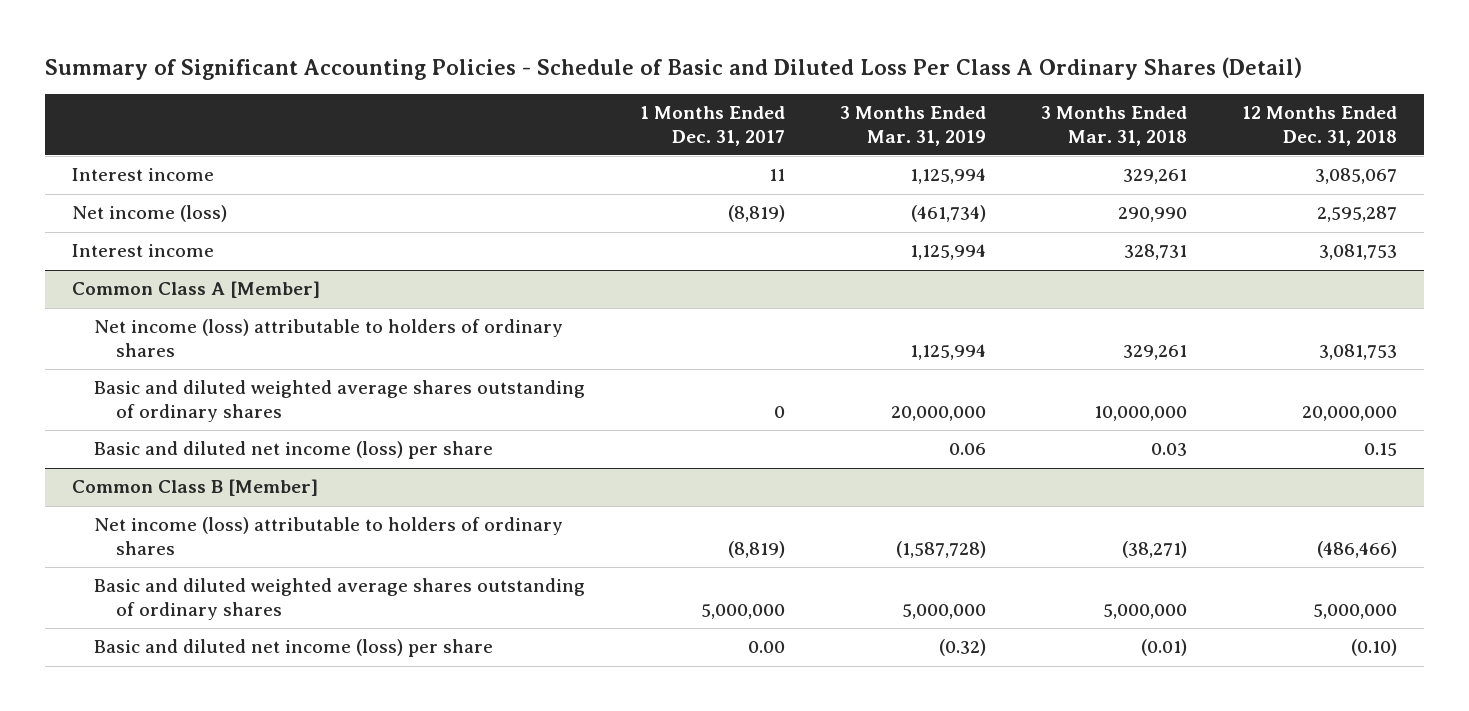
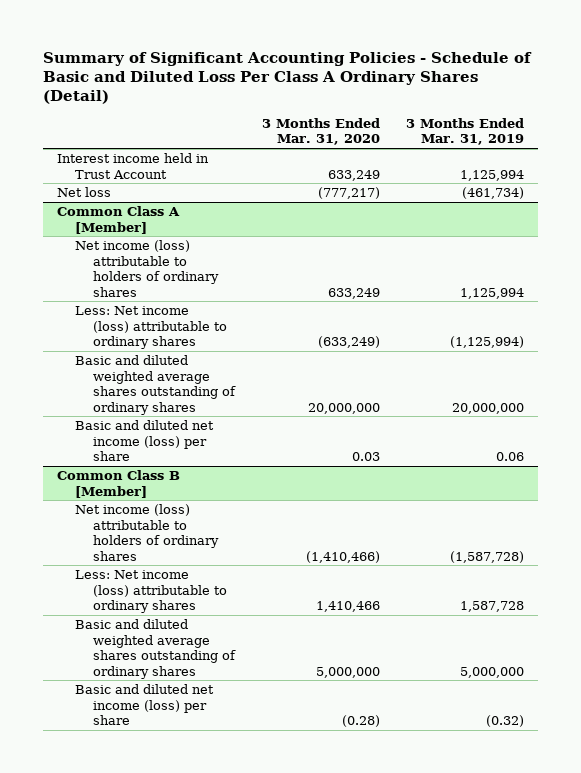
- | 1 Months Ended Dec. 31, 2017 | 3 Months Ended Mar. 31, 2019 | 3 Months Ended Mar. 31, 2018 | 12 Months Ended Dec. 31, 2018
+ | 3 Months Ended Mar. 31, 2020 | 3 Months Ended Mar. 31, 2019
- Interest income | 11 | 1,125,994 | 329,261 | 3,085,067
- Net income (loss) | (8,819) | (461,734) | 290,990 | 2,595,287
- Interest income | | 1,125,994 | 328,731 | 3,081,753
+ Interest income held in Trust Account | 633,249 | 1,125,994
+ Net loss | (777,217) | (461,734)
@ Common Class A [Member]
+ Less: Net income (loss) attributable to ordinary shares | (633,249) | (1,125,994)
@ Common Class B [Member]
+ Less: Net income (loss) attributable to ordinary shares | 1,410,466 | 1,587,728

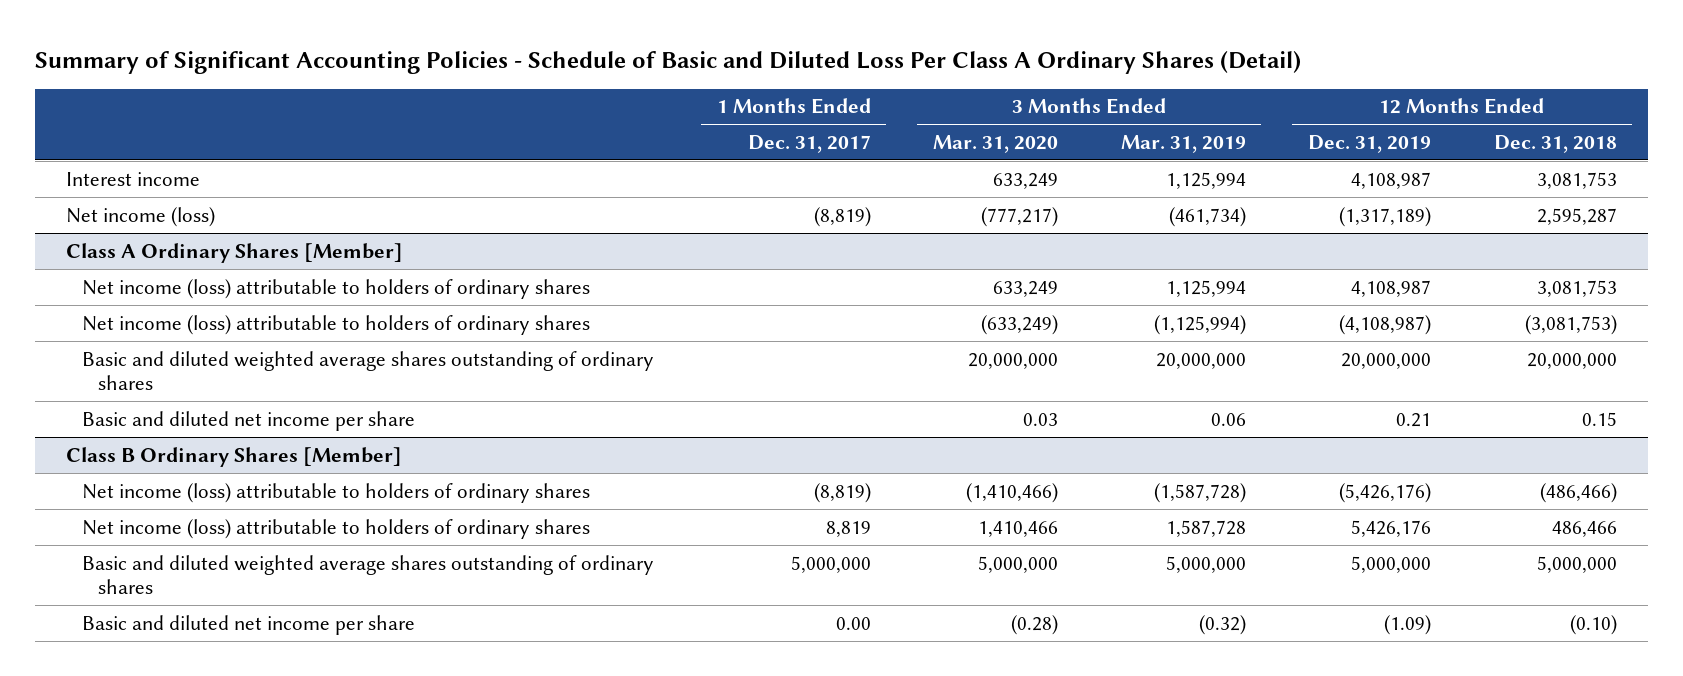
- | 3 Months Ended Mar. 31, 2020 | 3 Months Ended Mar. 31, 2019
+ | 1 Months Ended Dec. 31, 2017 | 3 Months Ended Mar. 31, 2020 | 3 Months Ended Mar. 31, 2019 | 12 Months Ended Dec. 31, 2019 | 12 Months Ended Dec. 31, 2018
- Interest income held in Trust Account | 633,249 | 1,125,994
- Net loss | (777,217) | (461,734)
- Common Class A [Member]
+ Interest income | | 633,249 | 1,125,994 | 4,108,987 | 3,081,753
+ Net income (loss) | (8,819) | (777,217) | (461,734) | (1,317,189) | 2,595,287
+ Class A Ordinary Shares [Member]
- Less: Net income (loss) attributable to ordinary shares | (633,249) | (1,125,994)
+ Net income (loss) attributable to holders of ordinary shares | | (633,249) | (1,125,994) | (4,108,987) | (3,081,753)
- Basic and diluted net income (loss) per share | 0.03 | 0.06
- Common Class B [Member]
+ Basic and diluted net income per share | | 0.03 | 0.06 | 0.21 | 0.15
+ Class B Ordinary Shares [Member]
- Less: Net income (loss) attributable to ordinary shares | 1,410,466 | 1,587,728
+ Net income (loss) attributable to holders of ordinary shares | 8,819 | 1,410,466 | 1,587,728 | 5,426,176 | 486,466
- Basic and diluted net income (loss) per share | (0.28) | (0.32)
+ Basic and diluted net income per share | 0.00 | (0.28) | (0.32) | (1.09) | (0.10)

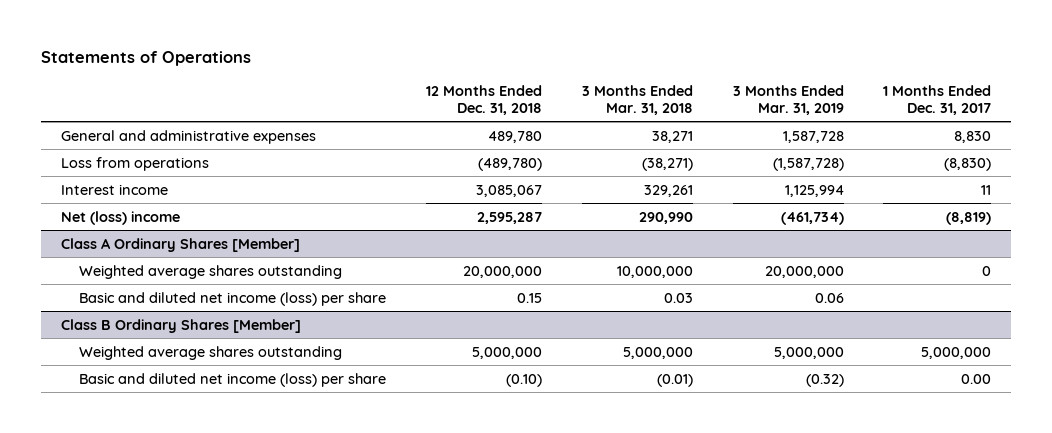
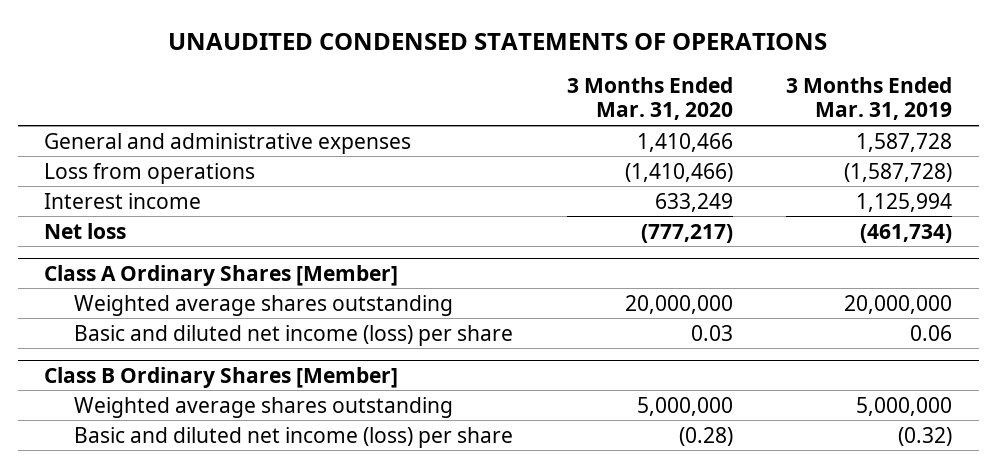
- Statements of Operations
+ UNAUDITED CONDENSED STATEMENTS OF OPERATIONS
- | 12 Months Ended Dec. 31, 2018 | 3 Months Ended Mar. 31, 2018 | 3 Months Ended Mar. 31, 2019 | 1 Months Ended Dec. 31, 2017
+ | 3 Months Ended Mar. 31, 2020 | 3 Months Ended Mar. 31, 2019
- Net (loss) income | 2,595,287 | 290,990 | (461,734) | (8,819)
+ Net loss | (777,217) | (461,734)

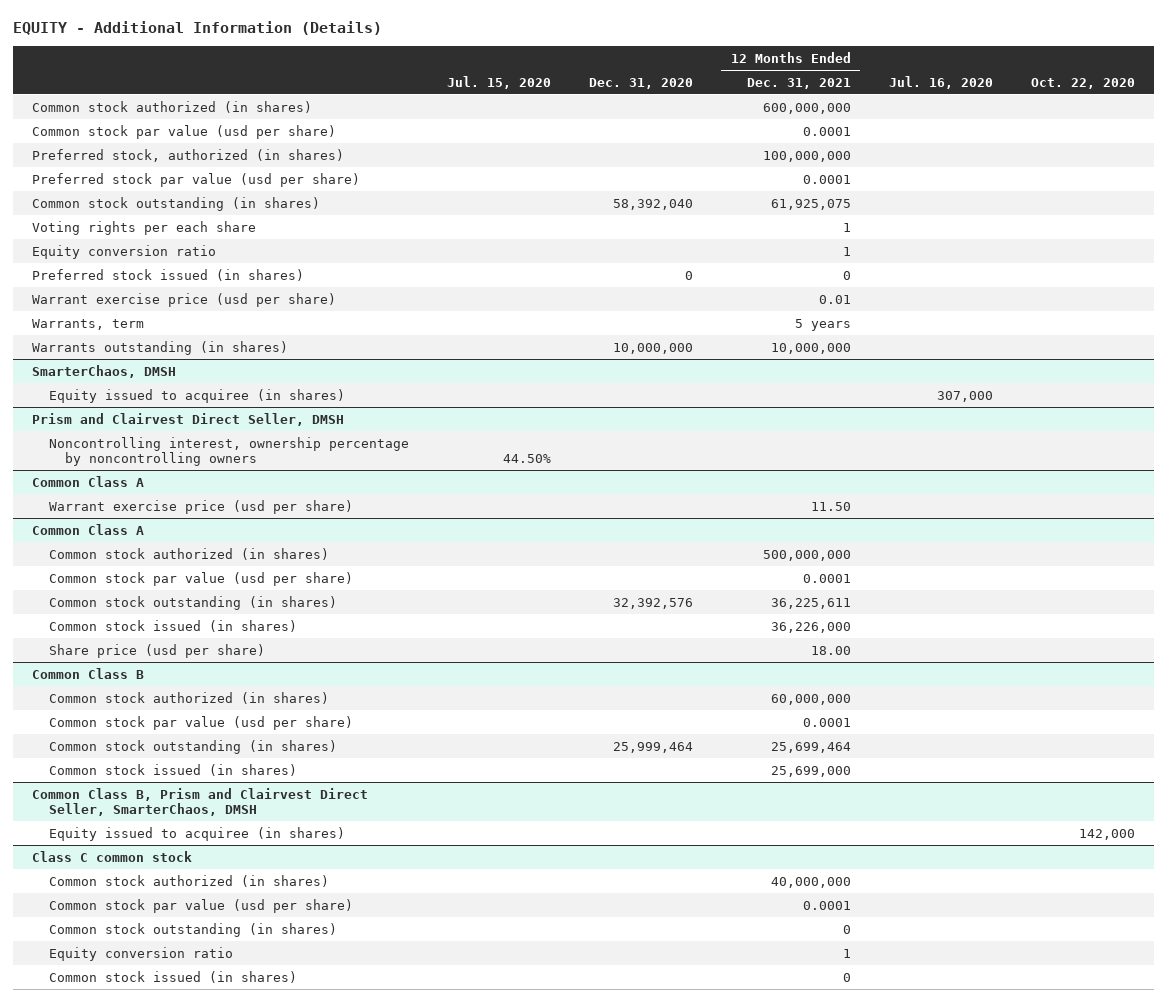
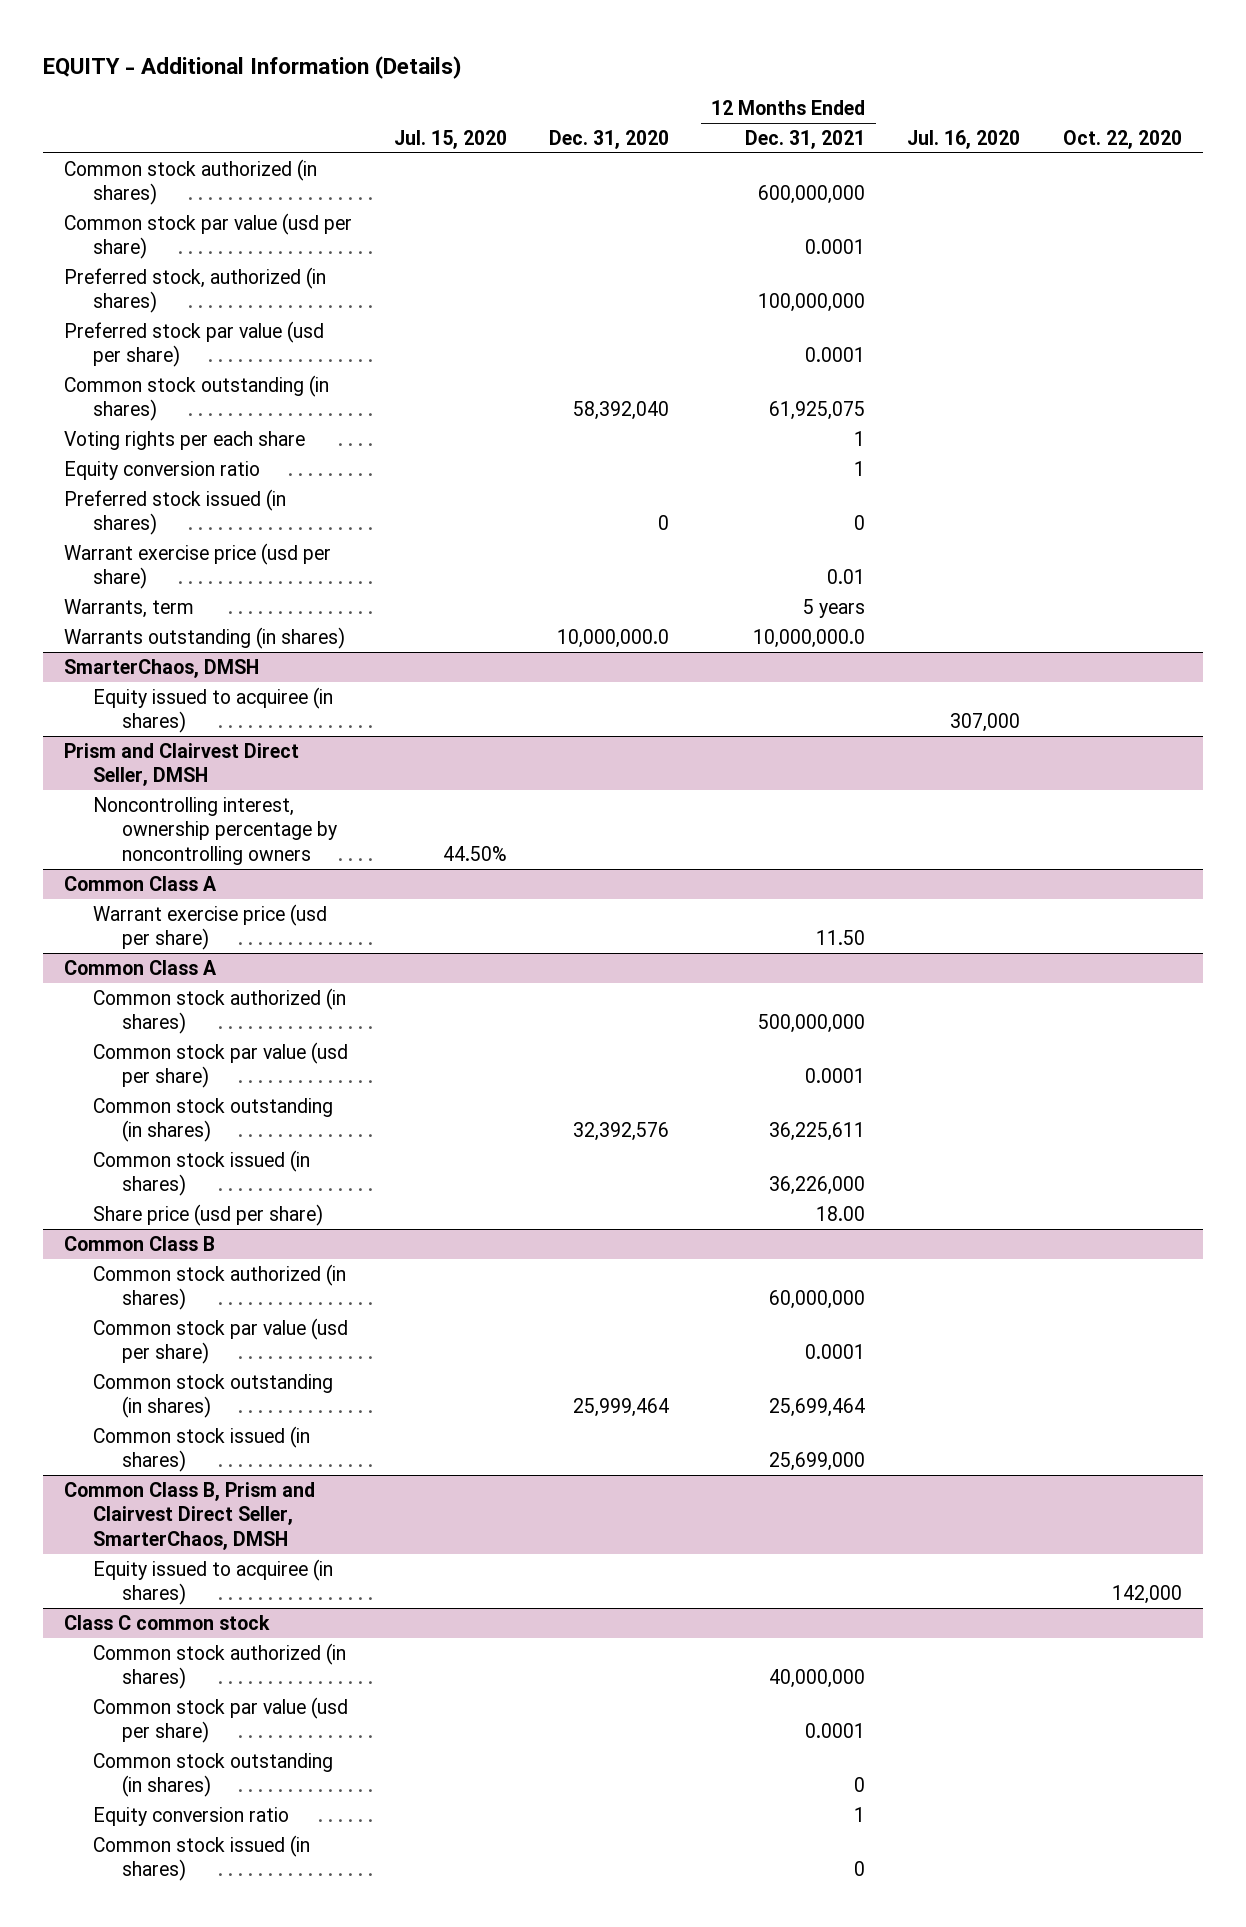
- Warrants outstanding (in shares) | | 10,000,000 | 10,000,000 | |
+ Warrants outstanding (in shares) | | 10,000,000.0 | 10,000,000.0 | |

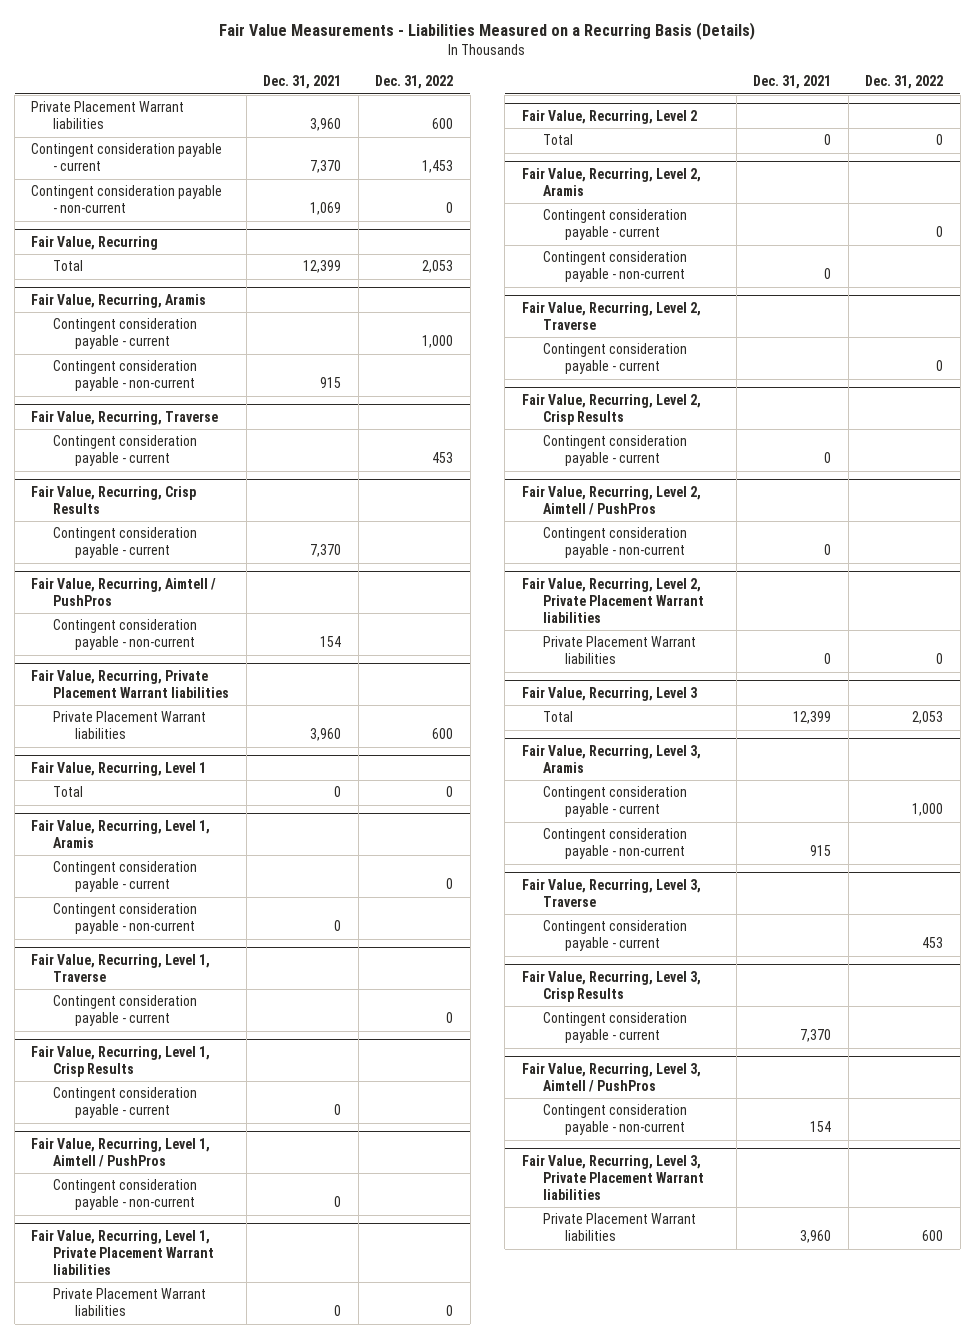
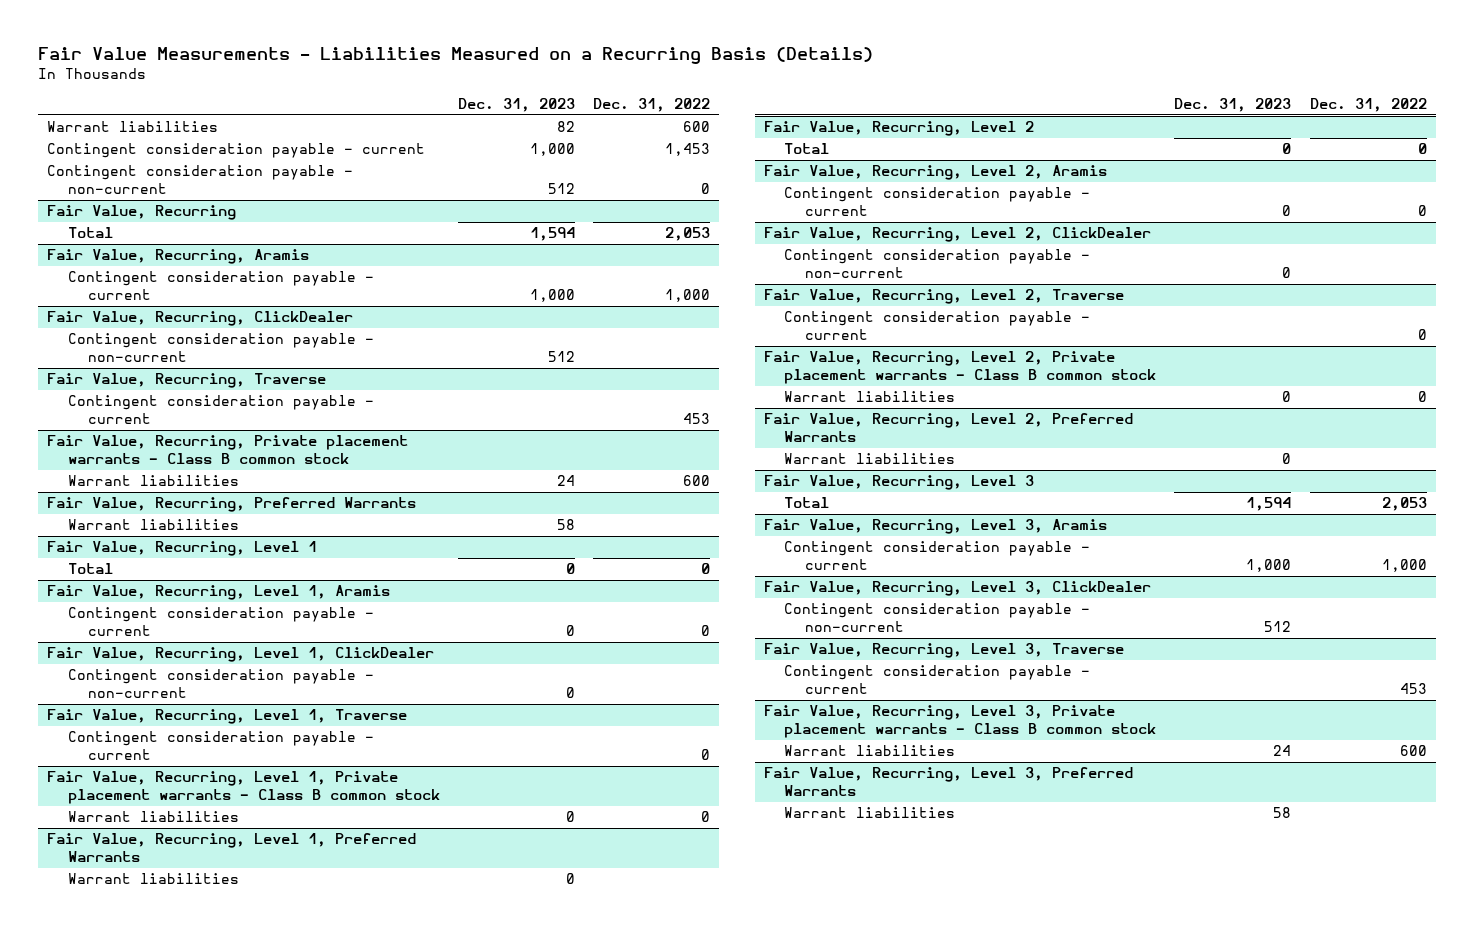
- | Dec. 31, 2021 | Dec. 31, 2022
+ | Dec. 31, 2023 | Dec. 31, 2022
- Private Placement Warrant liabilities | 3,960 | 600
+ Warrant liabilities | 82 | 600
+ Fair Value, Recurring, ClickDealer
- Fair Value, Recurring, Crisp Results
- Contingent consideration payable - current | 7,370 |
- Fair Value, Recurring, Aimtell / PushPros
- Contingent consideration payable - non-current | 154 |
- Fair Value, Recurring, Private Placement Warrant liabilities
- Private Placement Warrant liabilities | 3,960 | 600
+ Fair Value, Recurring, Private placement warrants - Class B common stock
+ Warrant liabilities | 24 | 600
+ Fair Value, Recurring, Preferred Warrants
+ Warrant liabilities | 58 |
+ Fair Value, Recurring, Level 1, ClickDealer
- Fair Value, Recurring, Level 1, Crisp Results
- Contingent consideration payable - current | 0 |
- Fair Value, Recurring, Level 1, Aimtell / PushPros
- Contingent consideration payable - non-current | 0 |
- Fair Value, Recurring, Level 1, Private Placement Warrant liabilities
- Private Placement Warrant liabilities | 0 | 0
+ Fair Value, Recurring, Level 1, Private placement warrants - Class B common stock
+ Warrant liabilities | 0 | 0
+ Fair Value, Recurring, Level 1, Preferred Warrants
+ Warrant liabilities | 0 |
+ Fair Value, Recurring, Level 2, ClickDealer
- Fair Value, Recurring, Level 2, Crisp Results
- Contingent consideration payable - current | 0 |
- Fair Value, Recurring, Level 2, Aimtell / PushPros
- Contingent consideration payable - non-current | 0 |
- Fair Value, Recurring, Level 2, Private Placement Warrant liabilities
- Private Placement Warrant liabilities | 0 | 0
+ Fair Value, Recurring, Level 2, Private placement warrants - Class B common stock
+ Warrant liabilities | 0 | 0
+ Fair Value, Recurring, Level 2, Preferred Warrants
+ Warrant liabilities | 0 |
+ Fair Value, Recurring, Level 3, ClickDealer
- Fair Value, Recurring, Level 3, Crisp Results
- Contingent consideration payable - current | 7,370 |
- Fair Value, Recurring, Level 3, Aimtell / PushPros
- Contingent consideration payable - non-current | 154 |
- Fair Value, Recurring, Level 3, Private Placement Warrant liabilities
- Private Placement Warrant liabilities | 3,960 | 600
+ Fair Value, Recurring, Level 3, Private placement warrants - Class B common stock
+ Warrant liabilities | 24 | 600
+ Fair Value, Recurring, Level 3, Preferred Warrants
+ Warrant liabilities | 58 |

